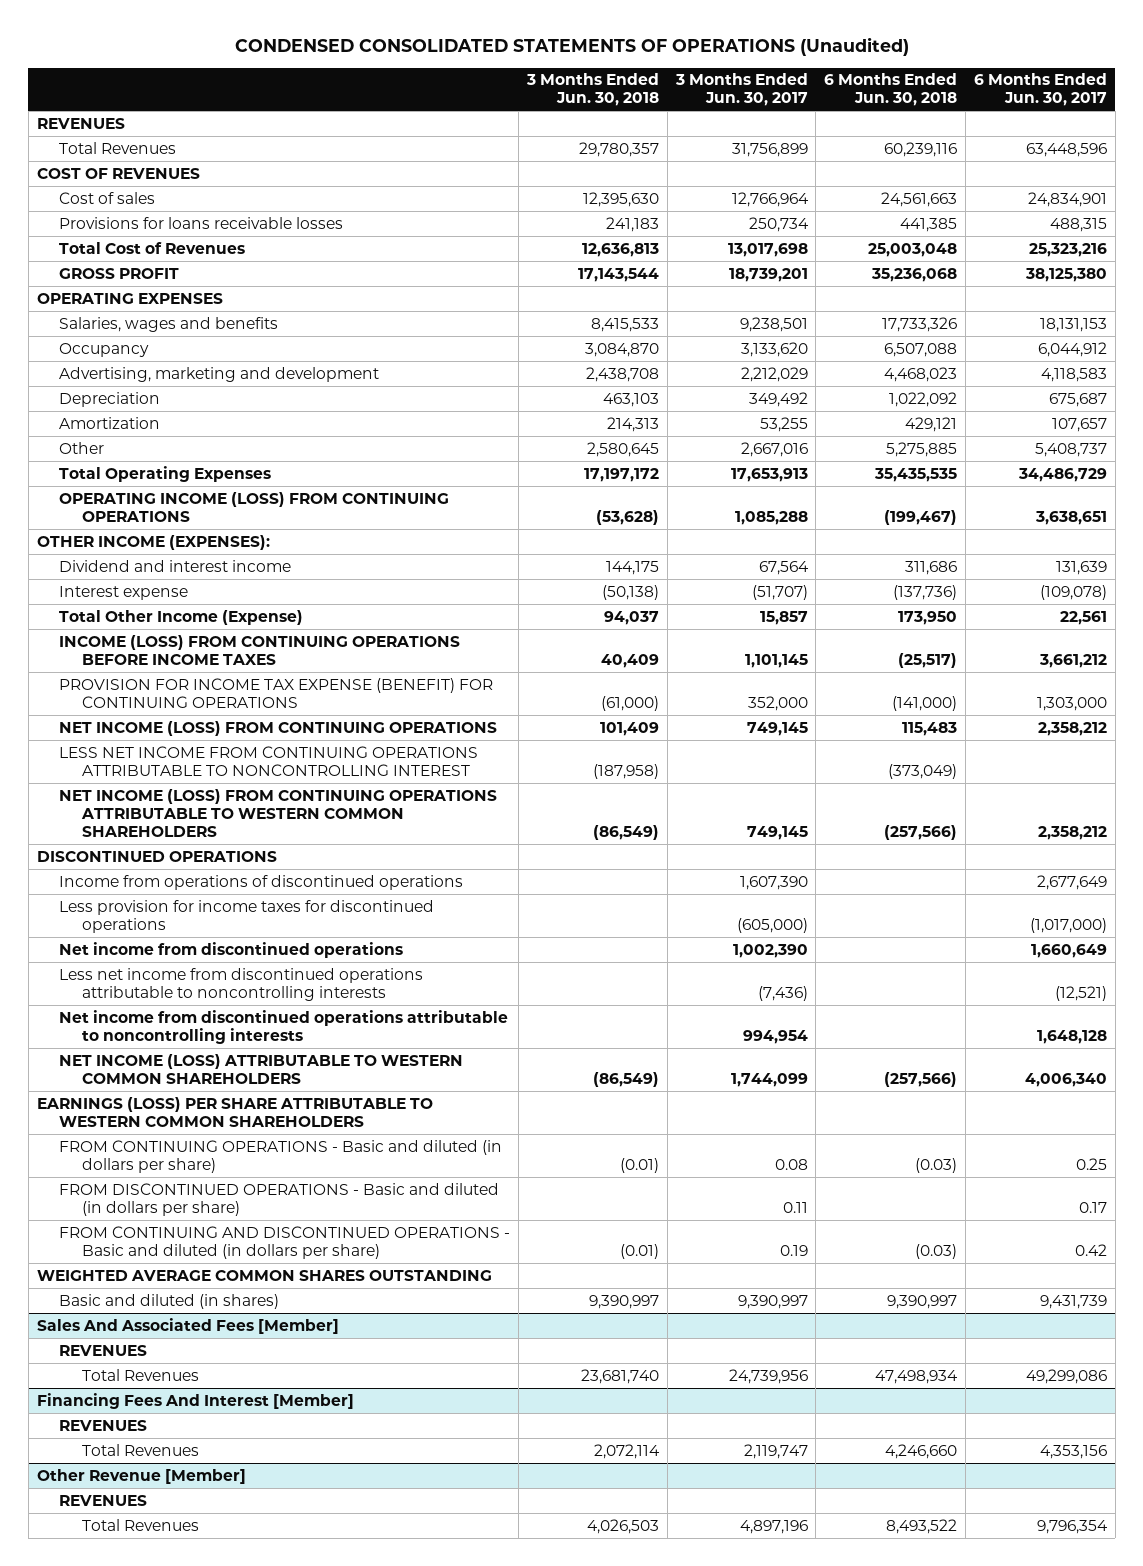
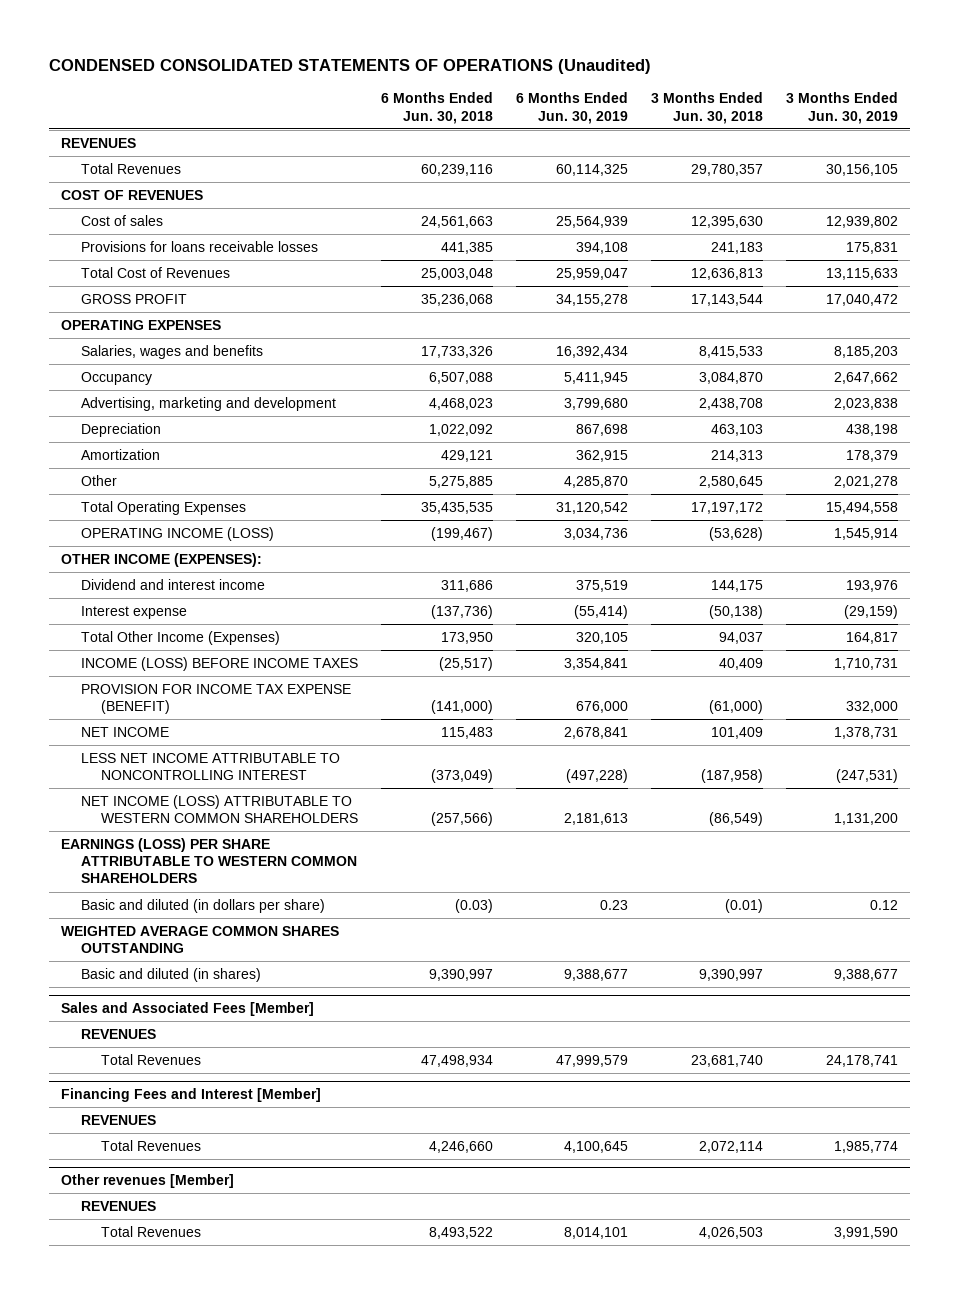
- | 3 Months Ended Jun. 30, 2018 | 3 Months Ended Jun. 30, 2017 | 6 Months Ended Jun. 30, 2018 | 6 Months Ended Jun. 30, 2017
+ | 6 Months Ended Jun. 30, 2018 | 6 Months Ended Jun. 30, 2019 | 3 Months Ended Jun. 30, 2018 | 3 Months Ended Jun. 30, 2019
- OPERATING INCOME (LOSS) FROM CONTINUING OPERATIONS | (53,628) | 1,085,288 | (199,467) | 3,638,651
+ OPERATING INCOME (LOSS) | (199,467) | 3,034,736 | (53,628) | 1,545,914
- Total Other Income (Expense) | 94,037 | 15,857 | 173,950 | 22,561
- INCOME (LOSS) FROM CONTINUING OPERATIONS BEFORE INCOME TAXES | 40,409 | 1,101,145 | (25,517) | 3,661,212
- PROVISION FOR INCOME TAX EXPENSE (BENEFIT) FOR CONTINUING OPERATIONS | (61,000) | 352,000 | (141,000) | 1,303,000
- NET INCOME (LOSS) FROM CONTINUING OPERATIONS | 101,409 | 749,145 | 115,483 | 2,358,212
- LESS NET INCOME FROM CONTINUING OPERATIONS ATTRIBUTABLE TO NONCONTROLLING INTEREST | (187,958) | | (373,049) |
- NET INCOME (LOSS) FROM CONTINUING OPERATIONS ATTRIBUTABLE TO WESTERN COMMON SHAREHOLDERS | (86,549) | 749,145 | (257,566) | 2,358,212
- DISCONTINUED OPERATIONS
- Income from operations of discontinued operations | | 1,607,390 | | 2,677,649
- Less provision for income taxes for discontinued operations | | (605,000) | | (1,017,000)
- Net income from discontinued operations | | 1,002,390 | | 1,660,649
- Less net income from discontinued operations attributable to noncontrolling interests | | (7,436) | | (12,521)
- Net income from discontinued operations attributable to noncontrolling interests | | 994,954 | | 1,648,128
+ Total Other Income (Expenses) | 173,950 | 320,105 | 94,037 | 164,817
+ INCOME (LOSS) BEFORE INCOME TAXES | (25,517) | 3,354,841 | 40,409 | 1,710,731
+ PROVISION FOR INCOME TAX EXPENSE (BENEFIT) | (141,000) | 676,000 | (61,000) | 332,000
+ NET INCOME | 115,483 | 2,678,841 | 101,409 | 1,378,731
+ LESS NET INCOME ATTRIBUTABLE TO NONCONTROLLING INTEREST | (373,049) | (497,228) | (187,958) | (247,531)
- FROM CONTINUING OPERATIONS - Basic and diluted (in dollars per share) | (0.01) | 0.08 | (0.03) | 0.25
- FROM DISCONTINUED OPERATIONS - Basic and diluted (in dollars per share) | | 0.11 | | 0.17
- FROM CONTINUING AND DISCONTINUED OPERATIONS - Basic and diluted (in dollars per share) | (0.01) | 0.19 | (0.03) | 0.42
+ Basic and diluted (in dollars per share) | (0.03) | 0.23 | (0.01) | 0.12
- Sales And Associated Fees [Member]
+ Sales and Associated Fees [Member]
- Financing Fees And Interest [Member]
+ Financing Fees and Interest [Member]
- Other Revenue [Member]
+ Other revenues [Member]

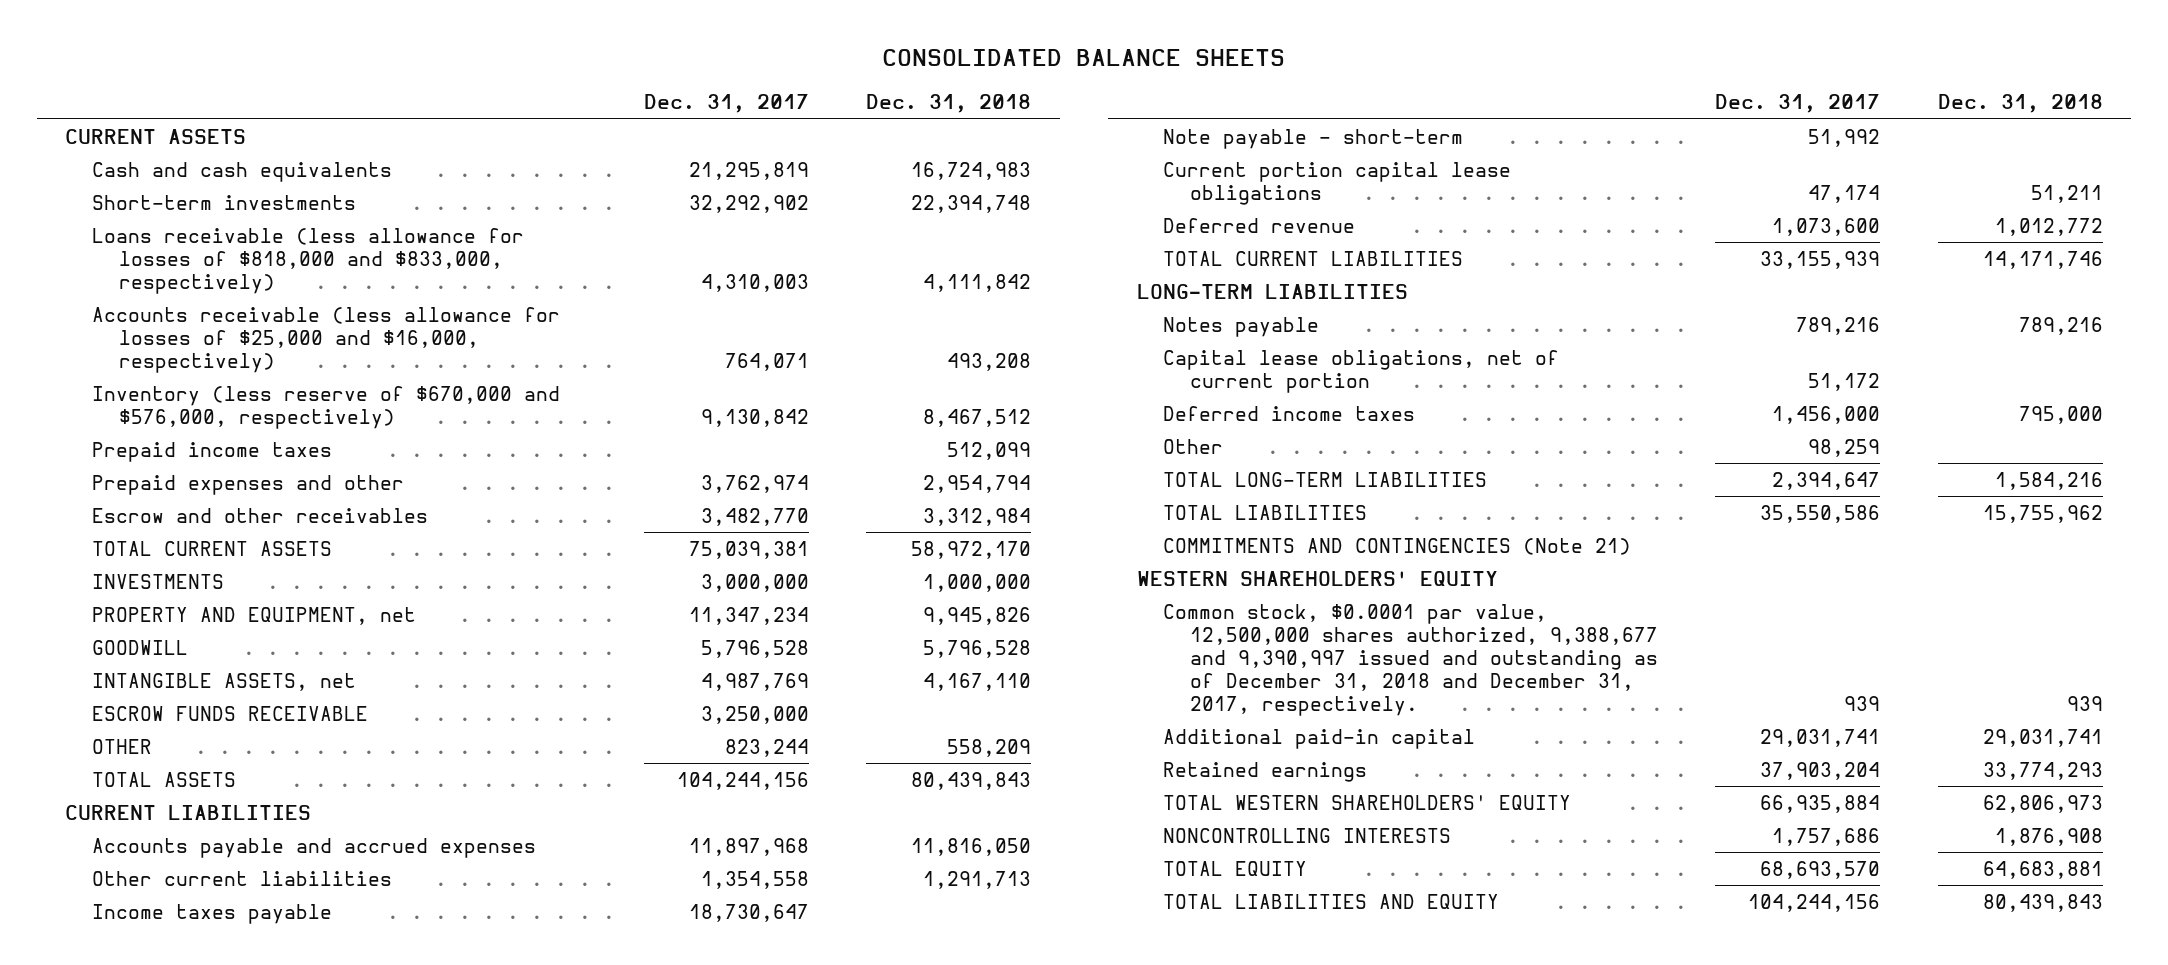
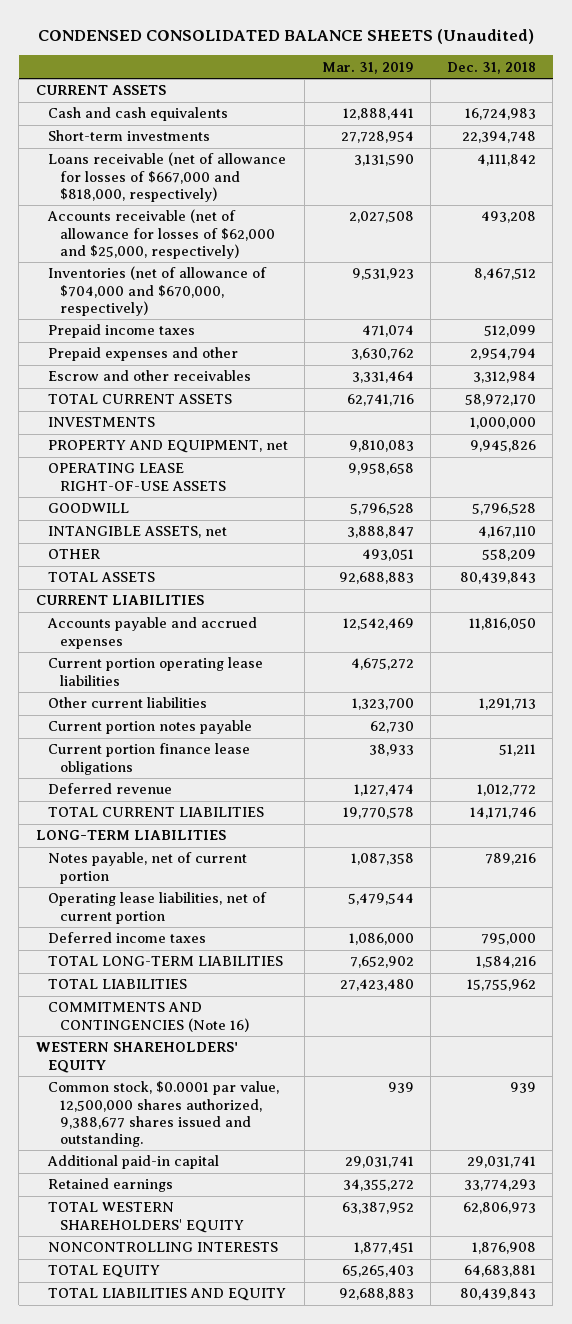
- CONSOLIDATED BALANCE SHEETS
+ CONDENSED CONSOLIDATED BALANCE SHEETS (Unaudited)
- | Dec. 31, 2017 | Dec. 31, 2018
+ | Mar. 31, 2019 | Dec. 31, 2018
- Loans receivable (less allowance for losses of $818,000 and $833,000, respectively) | 4,310,003 | 4,111,842
- Accounts receivable (less allowance for losses of $25,000 and $16,000, respectively) | 764,071 | 493,208
- Inventory (less reserve of $670,000 and $576,000, respectively) | 9,130,842 | 8,467,512
+ Loans receivable (net of allowance for losses of $667,000 and $818,000, respectively) | 3,131,590 | 4,111,842
+ Accounts receivable (net of allowance for losses of $62,000 and $25,000, respectively) | 2,027,508 | 493,208
+ Inventories (net of allowance of $704,000 and $670,000, respectively) | 9,531,923 | 8,467,512
+ OPERATING LEASE RIGHT-OF-USE ASSETS | 9,958,658 |
- ESCROW FUNDS RECEIVABLE | 3,250,000 |
+ Current portion operating lease liabilities | 4,675,272 |
- Income taxes payable | 18,730,647 |
- Note payable - short-term | 51,992 |
- Current portion capital lease obligations | 47,174 | 51,211
+ Current portion notes payable | 62,730 |
+ Current portion finance lease obligations | 38,933 | 51,211
- Notes payable | 789,216 | 789,216
- Capital lease obligations, net of current portion | 51,172 |
+ Notes payable, net of current portion | 1,087,358 | 789,216
+ Operating lease liabilities, net of current portion | 5,479,544 |
- Other | 98,259 |
- COMMITMENTS AND CONTINGENCIES (Note 21)
+ COMMITMENTS AND CONTINGENCIES (Note 16)
- Common stock, $0.0001 par value, 12,500,000 shares authorized, 9,388,677 and 9,390,997 issued and outstanding as of December 31, 2018 and December 31, 2017, respectively. | 939 | 939
+ Common stock, $0.0001 par value, 12,500,000 shares authorized, 9,388,677 shares issued and outstanding. | 939 | 939

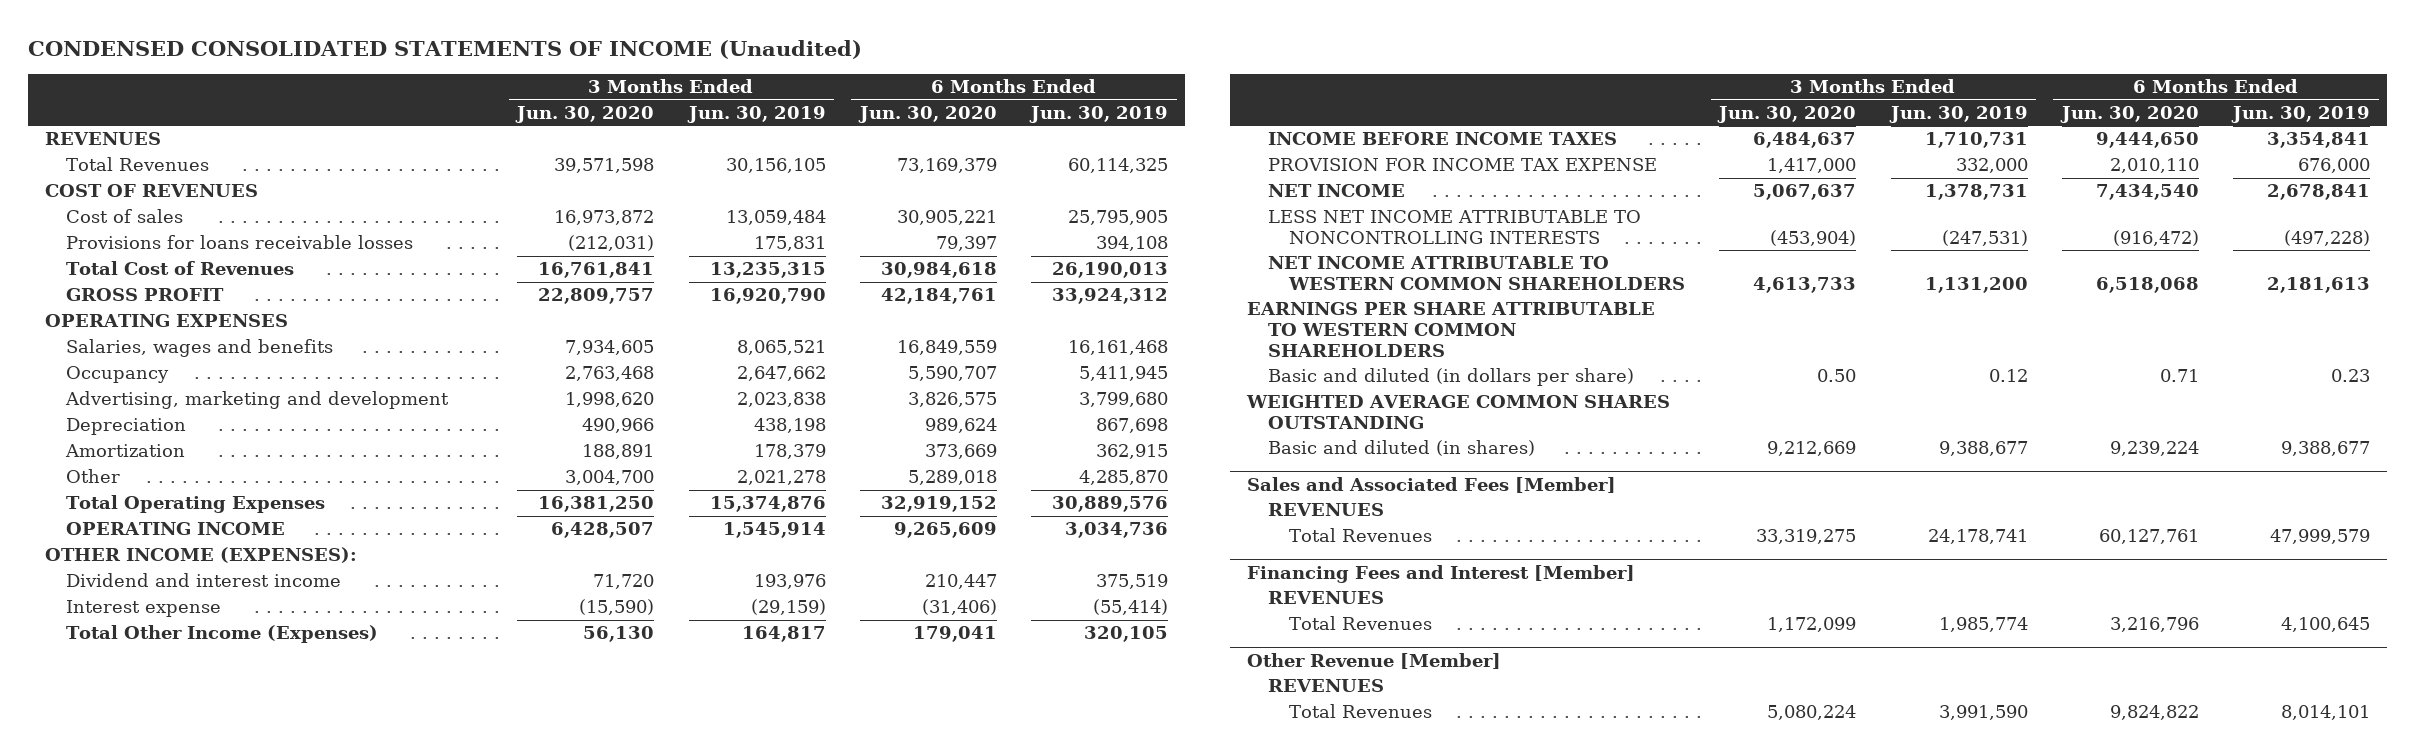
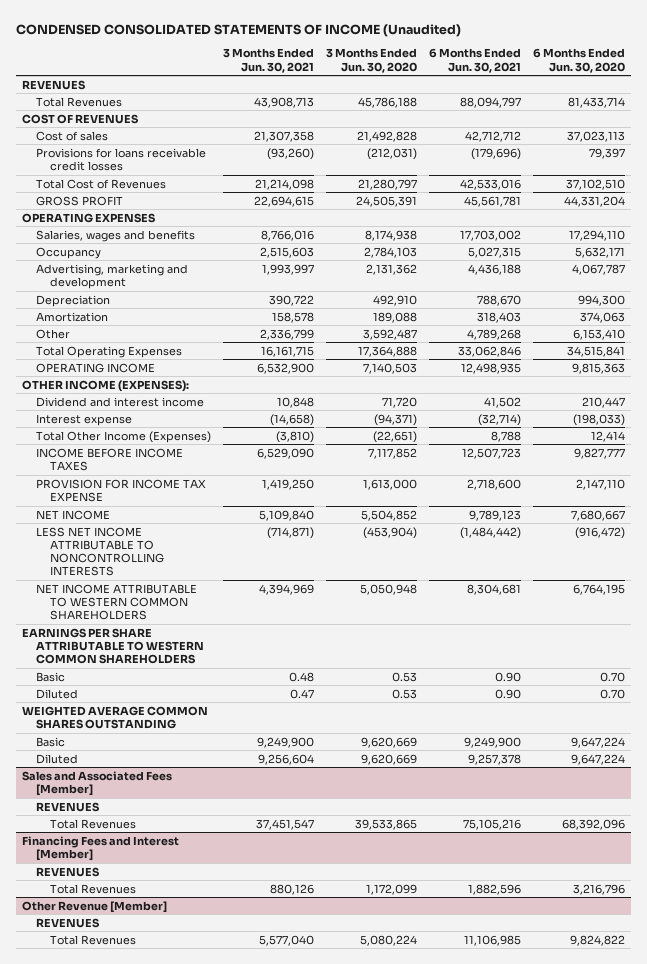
- | 3 Months Ended Jun. 30, 2020 | 3 Months Ended Jun. 30, 2019 | 6 Months Ended Jun. 30, 2020 | 6 Months Ended Jun. 30, 2019
+ | 3 Months Ended Jun. 30, 2021 | 3 Months Ended Jun. 30, 2020 | 6 Months Ended Jun. 30, 2021 | 6 Months Ended Jun. 30, 2020
- Total Revenues | 39,571,598 | 30,156,105 | 73,169,379 | 60,114,325
+ Total Revenues | 43,908,713 | 45,786,188 | 88,094,797 | 81,433,714
- Cost of sales | 16,973,872 | 13,059,484 | 30,905,221 | 25,795,905
- Provisions for loans receivable losses | (212,031) | 175,831 | 79,397 | 394,108
- Total Cost of Revenues | 16,761,841 | 13,235,315 | 30,984,618 | 26,190,013
- GROSS PROFIT | 22,809,757 | 16,920,790 | 42,184,761 | 33,924,312
+ Cost of sales | 21,307,358 | 21,492,828 | 42,712,712 | 37,023,113
+ Provisions for loans receivable credit losses | (93,260) | (212,031) | (179,696) | 79,397
+ Total Cost of Revenues | 21,214,098 | 21,280,797 | 42,533,016 | 37,102,510
+ GROSS PROFIT | 22,694,615 | 24,505,391 | 45,561,781 | 44,331,204
- Salaries, wages and benefits | 7,934,605 | 8,065,521 | 16,849,559 | 16,161,468
- Occupancy | 2,763,468 | 2,647,662 | 5,590,707 | 5,411,945
- Advertising, marketing and development | 1,998,620 | 2,023,838 | 3,826,575 | 3,799,680
- Depreciation | 490,966 | 438,198 | 989,624 | 867,698
- Amortization | 188,891 | 178,379 | 373,669 | 362,915
- Other | 3,004,700 | 2,021,278 | 5,289,018 | 4,285,870
- Total Operating Expenses | 16,381,250 | 15,374,876 | 32,919,152 | 30,889,576
- OPERATING INCOME | 6,428,507 | 1,545,914 | 9,265,609 | 3,034,736
+ Salaries, wages and benefits | 8,766,016 | 8,174,938 | 17,703,002 | 17,294,110
+ Occupancy | 2,515,603 | 2,784,103 | 5,027,315 | 5,632,171
+ Advertising, marketing and development | 1,993,997 | 2,131,362 | 4,436,188 | 4,067,787
+ Depreciation | 390,722 | 492,910 | 788,670 | 994,300
+ Amortization | 158,578 | 189,088 | 318,403 | 374,063
+ Other | 2,336,799 | 3,592,487 | 4,789,268 | 6,153,410
+ Total Operating Expenses | 16,161,715 | 17,364,888 | 33,062,846 | 34,515,841
+ OPERATING INCOME | 6,532,900 | 7,140,503 | 12,498,935 | 9,815,363
- Interest expense | (15,590) | (29,159) | (31,406) | (55,414)
- Total Other Income (Expenses) | 56,130 | 164,817 | 179,041 | 320,105
- INCOME BEFORE INCOME TAXES | 6,484,637 | 1,710,731 | 9,444,650 | 3,354,841
- PROVISION FOR INCOME TAX EXPENSE | 1,417,000 | 332,000 | 2,010,110 | 676,000
- NET INCOME | 5,067,637 | 1,378,731 | 7,434,540 | 2,678,841
+ Interest expense | (14,658) | (94,371) | (32,714) | (198,033)
+ Total Other Income (Expenses) | (3,810) | (22,651) | 8,788 | 12,414
+ INCOME BEFORE INCOME TAXES | 6,529,090 | 7,117,852 | 12,507,723 | 9,827,777
+ PROVISION FOR INCOME TAX EXPENSE | 1,419,250 | 1,613,000 | 2,718,600 | 2,147,110
+ NET INCOME | 5,109,840 | 5,504,852 | 9,789,123 | 7,680,667
- NET INCOME ATTRIBUTABLE TO WESTERN COMMON SHAREHOLDERS | 4,613,733 | 1,131,200 | 6,518,068 | 2,181,613
+ NET INCOME ATTRIBUTABLE TO WESTERN COMMON SHAREHOLDERS | 4,394,969 | 5,050,948 | 8,304,681 | 6,764,195
- Basic and diluted (in dollars per share) | 0.50 | 0.12 | 0.71 | 0.23
+ Basic | 0.48 | 0.53 | 0.90 | 0.70
+ Diluted | 0.47 | 0.53 | 0.90 | 0.70
- Basic and diluted (in shares) | 9,212,669 | 9,388,677 | 9,239,224 | 9,388,677
+ Basic | 9,249,900 | 9,620,669 | 9,249,900 | 9,647,224
+ Diluted | 9,256,604 | 9,620,669 | 9,257,378 | 9,647,224
@ Sales and Associated Fees [Member]
- Total Revenues | 33,319,275 | 24,178,741 | 60,127,761 | 47,999,579
+ Total Revenues | 37,451,547 | 39,533,865 | 75,105,216 | 68,392,096

